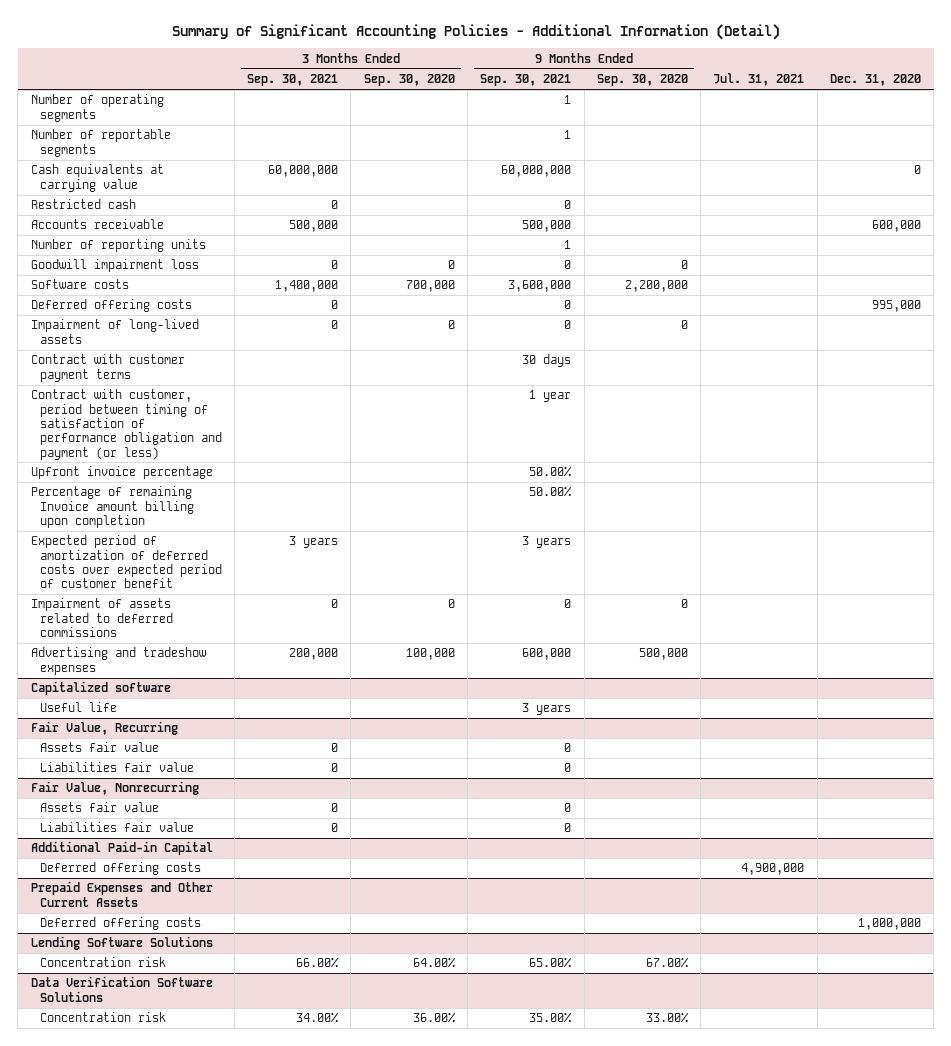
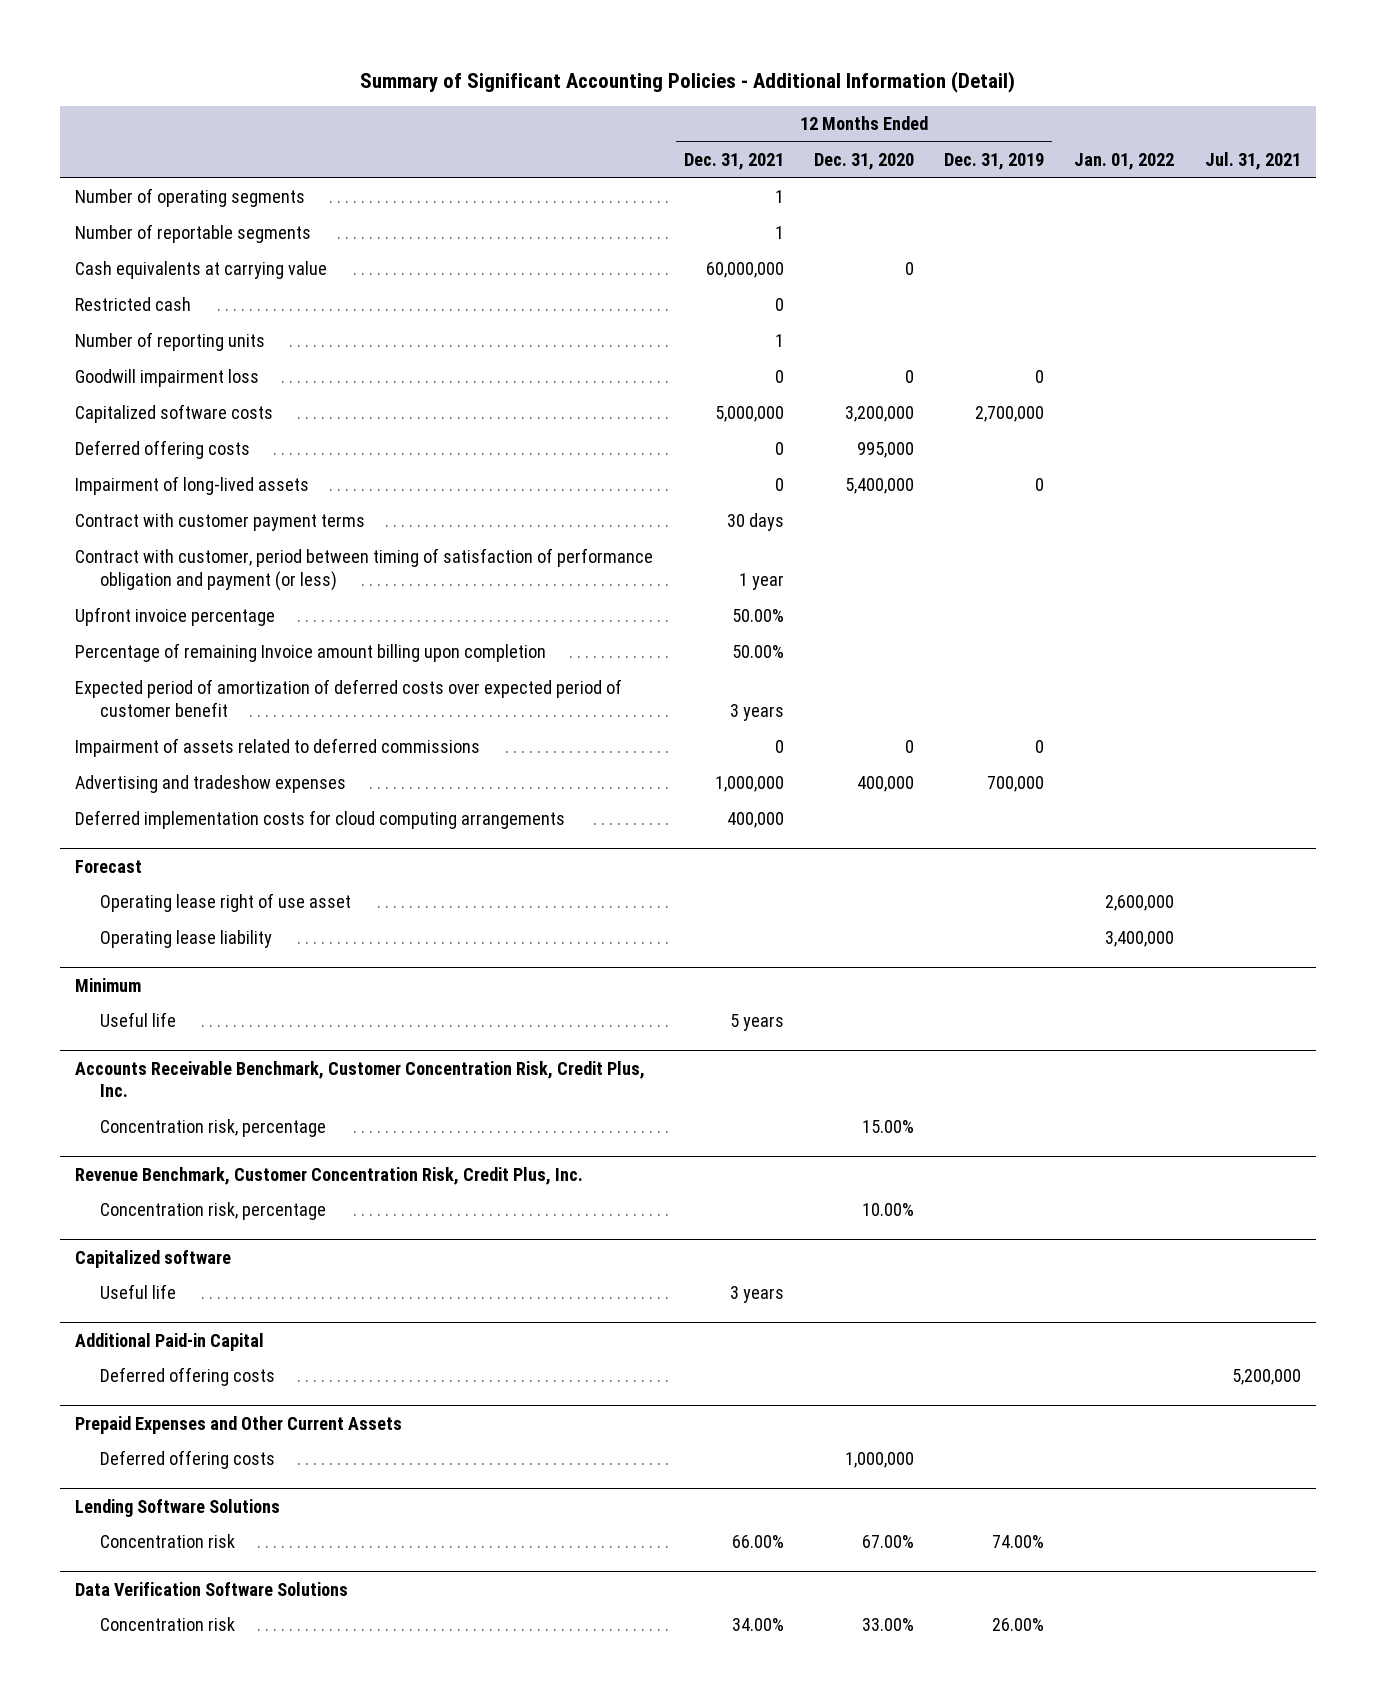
- | 3 Months Ended Sep. 30, 2021 | 3 Months Ended Sep. 30, 2020 | 9 Months Ended Sep. 30, 2021 | 9 Months Ended Sep. 30, 2020 | Jul. 31, 2021 | Dec. 31, 2020
+ | 12 Months Ended Dec. 31, 2021 | 12 Months Ended Dec. 31, 2020 | 12 Months Ended Dec. 31, 2019 | Jan. 01, 2022 | Jul. 31, 2021
- Accounts receivable | 500,000 | | 500,000 | | | 600,000
- Software costs | 1,400,000 | 700,000 | 3,600,000 | 2,200,000 | |
+ Capitalized software costs | 5,000,000 | 3,200,000 | 2,700,000 | |
+ Deferred implementation costs for cloud computing arrangements | 400,000 | | | |
+ Forecast
+ Operating lease right of use asset | | | | 2,600,000 |
+ Operating lease liability | | | | 3,400,000 |
+ Minimum
+ Useful life | 5 years | | | |
+ Accounts Receivable Benchmark, Customer Concentration Risk, Credit Plus, Inc.
+ Concentration risk, percentage | | 15.00% | | |
+ Revenue Benchmark, Customer Concentration Risk, Credit Plus, Inc.
+ Concentration risk, percentage | | 10.00% | | |
- Fair Value, Recurring
- Assets fair value | 0 | | 0 | | |
- Liabilities fair value | 0 | | 0 | | |
- Fair Value, Nonrecurring
- Assets fair value | 0 | | 0 | | |
- Liabilities fair value | 0 | | 0 | | |
@ Additional Paid-in Capital
- Deferred offering costs | | | | | 4,900,000 |
+ Deferred offering costs | | | | | 5,200,000

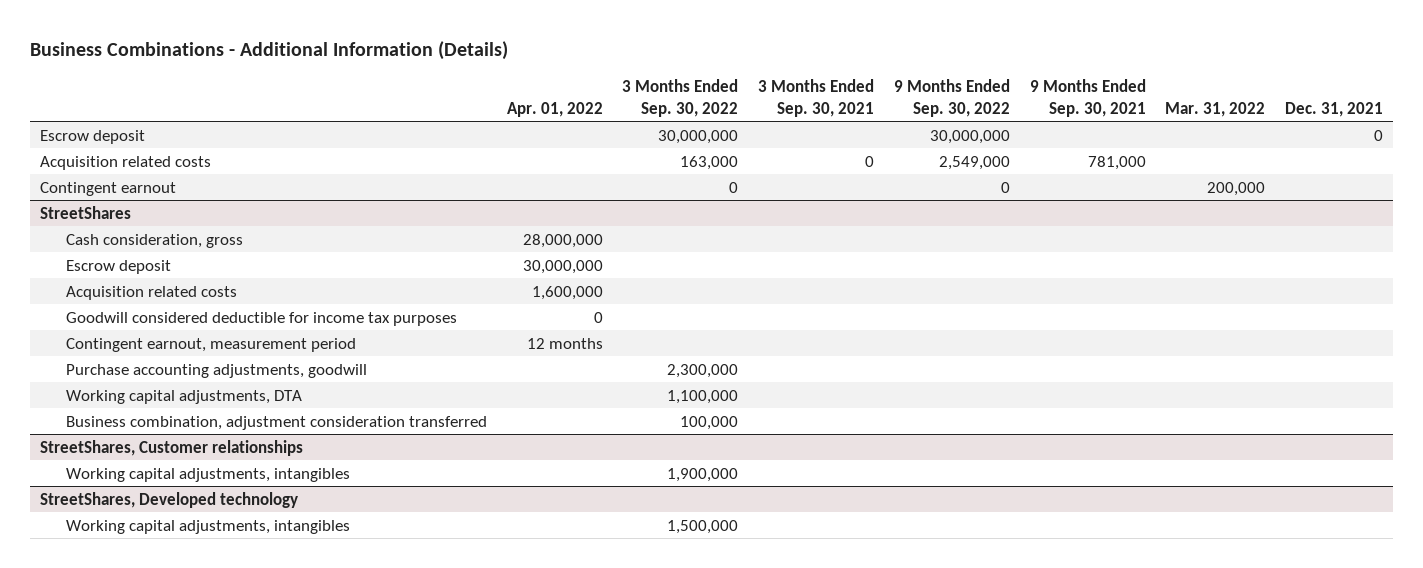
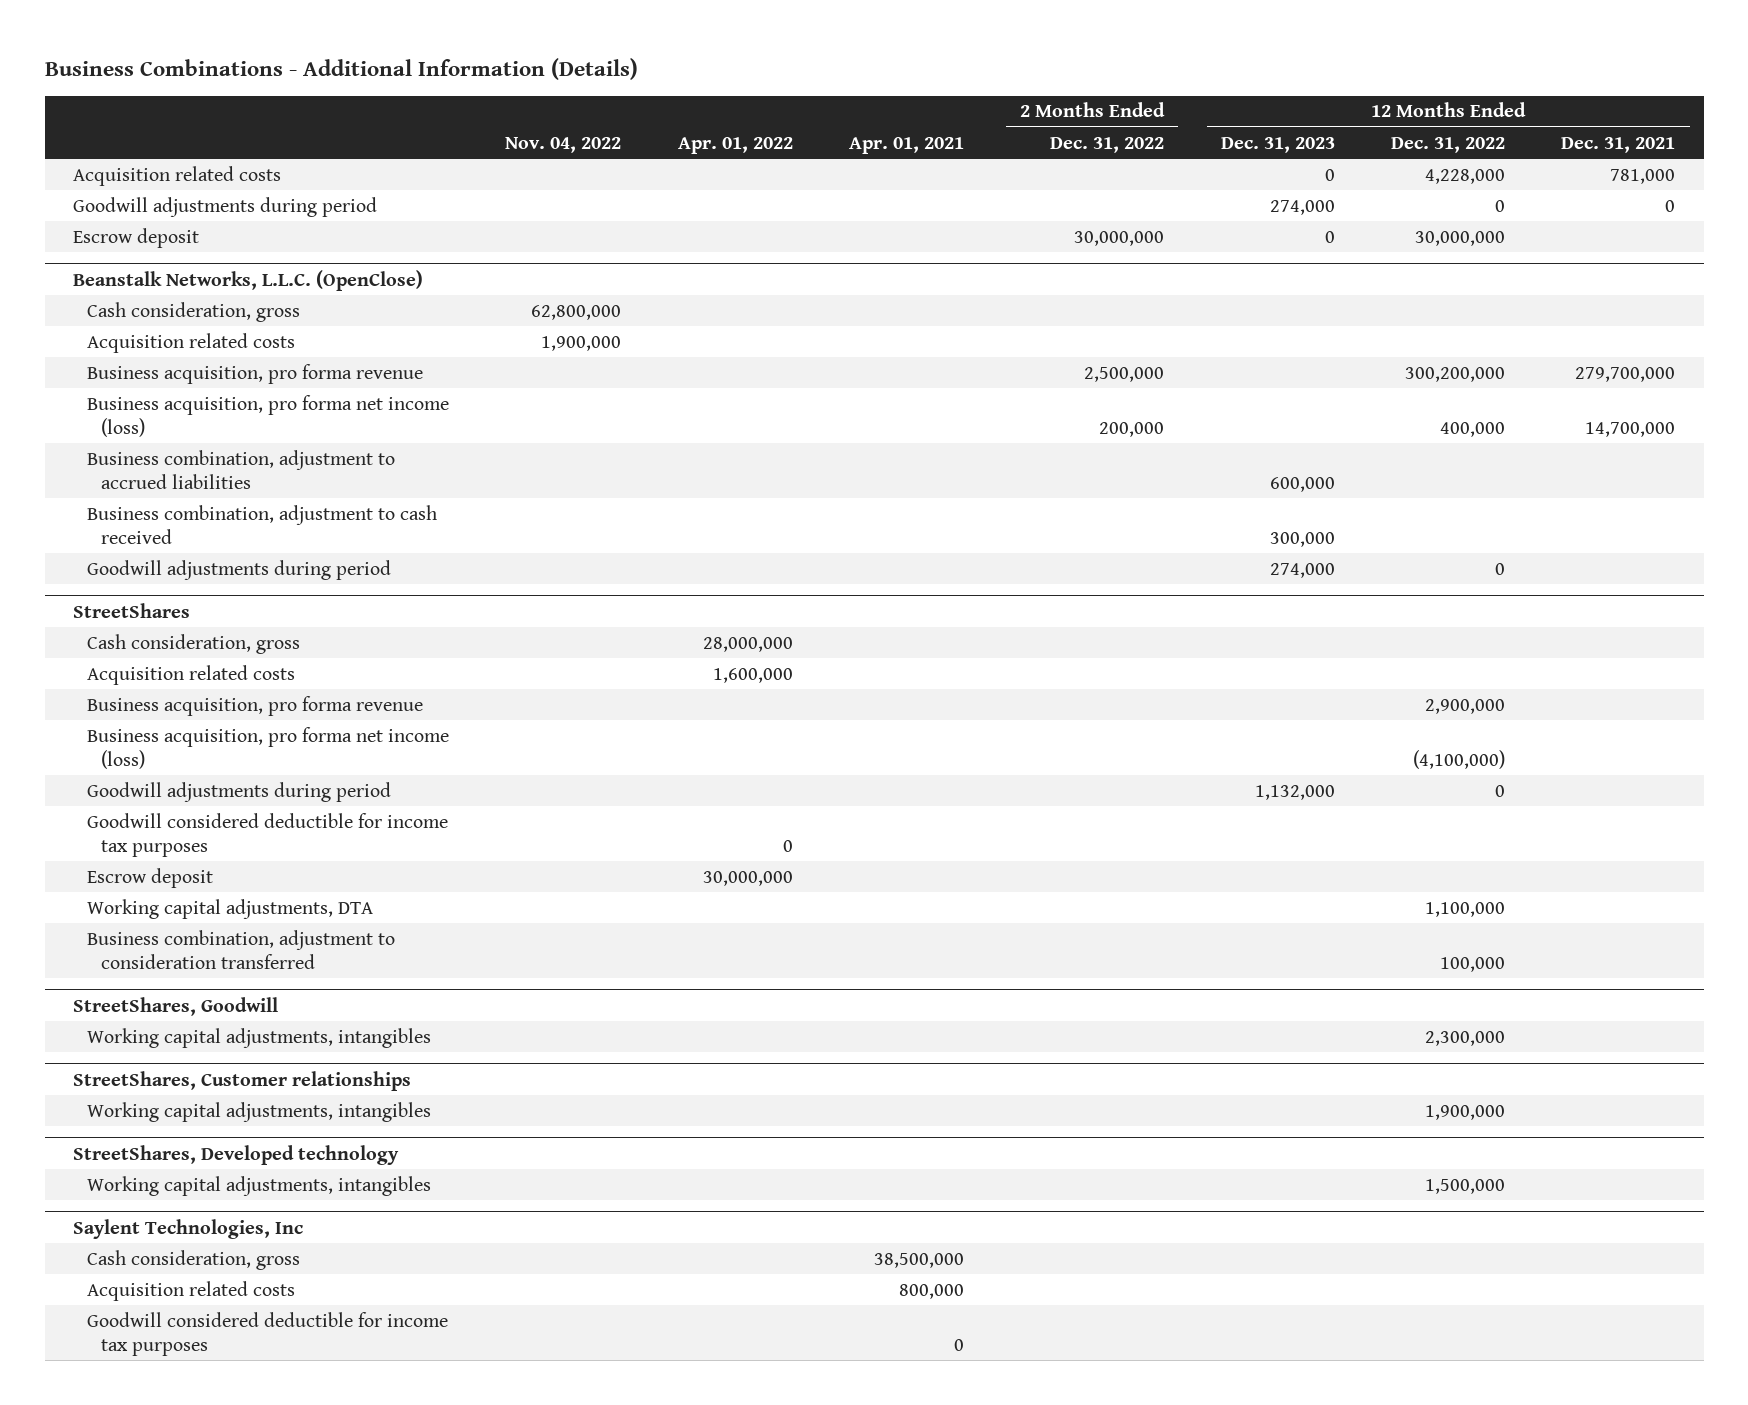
- | Apr. 01, 2022 | 3 Months Ended Sep. 30, 2022 | 3 Months Ended Sep. 30, 2021 | 9 Months Ended Sep. 30, 2022 | 9 Months Ended Sep. 30, 2021 | Mar. 31, 2022 | Dec. 31, 2021
+ | Nov. 04, 2022 | Apr. 01, 2022 | Apr. 01, 2021 | 2 Months Ended Dec. 31, 2022 | 12 Months Ended Dec. 31, 2023 | 12 Months Ended Dec. 31, 2022 | 12 Months Ended Dec. 31, 2021
- Contingent earnout | | 0 | | 0 | | 200,000 |
+ Goodwill adjustments during period | | | | | 274,000 | 0 | 0
moved down: Escrow deposit | | | | 30,000,000 | 0 | 30,000,000 |
+ Beanstalk Networks, L.L.C. (OpenClose)
+ Cash consideration, gross | 62,800,000 | | | | | |
+ Acquisition related costs | 1,900,000 | | | | | |
+ Business acquisition, pro forma revenue | | | | 2,500,000 | | 300,200,000 | 279,700,000
+ Business acquisition, pro forma net income (loss) | | | | 200,000 | | 400,000 | 14,700,000
+ Business combination, adjustment to accrued liabilities | | | | | 600,000 | |
+ Business combination, adjustment to cash received | | | | | 300,000 | |
+ Goodwill adjustments during period | | | | | 274,000 | 0 |
@ StreetShares
+ Business acquisition, pro forma revenue | | | | | | 2,900,000 |
+ Business acquisition, pro forma net income (loss) | | | | | | (4,100,000) |
+ Goodwill adjustments during period | | | | | 1,132,000 | 0 |
- Contingent earnout, measurement period | 12 months | | | | | |
- Purchase accounting adjustments, goodwill | | 2,300,000 | | | | |
moved down: Escrow deposit | | 30,000,000 | | | | |
- Business combination, adjustment consideration transferred | | 100,000 | | | | |
+ Business combination, adjustment to consideration transferred | | | | | | 100,000 |
+ StreetShares, Goodwill
+ Working capital adjustments, intangibles | | | | | | 2,300,000 |
+ Saylent Technologies, Inc
+ Cash consideration, gross | | | 38,500,000 | | | |
+ Acquisition related costs | | | 800,000 | | | |
+ Goodwill considered deductible for income tax purposes | | | 0 | | | |

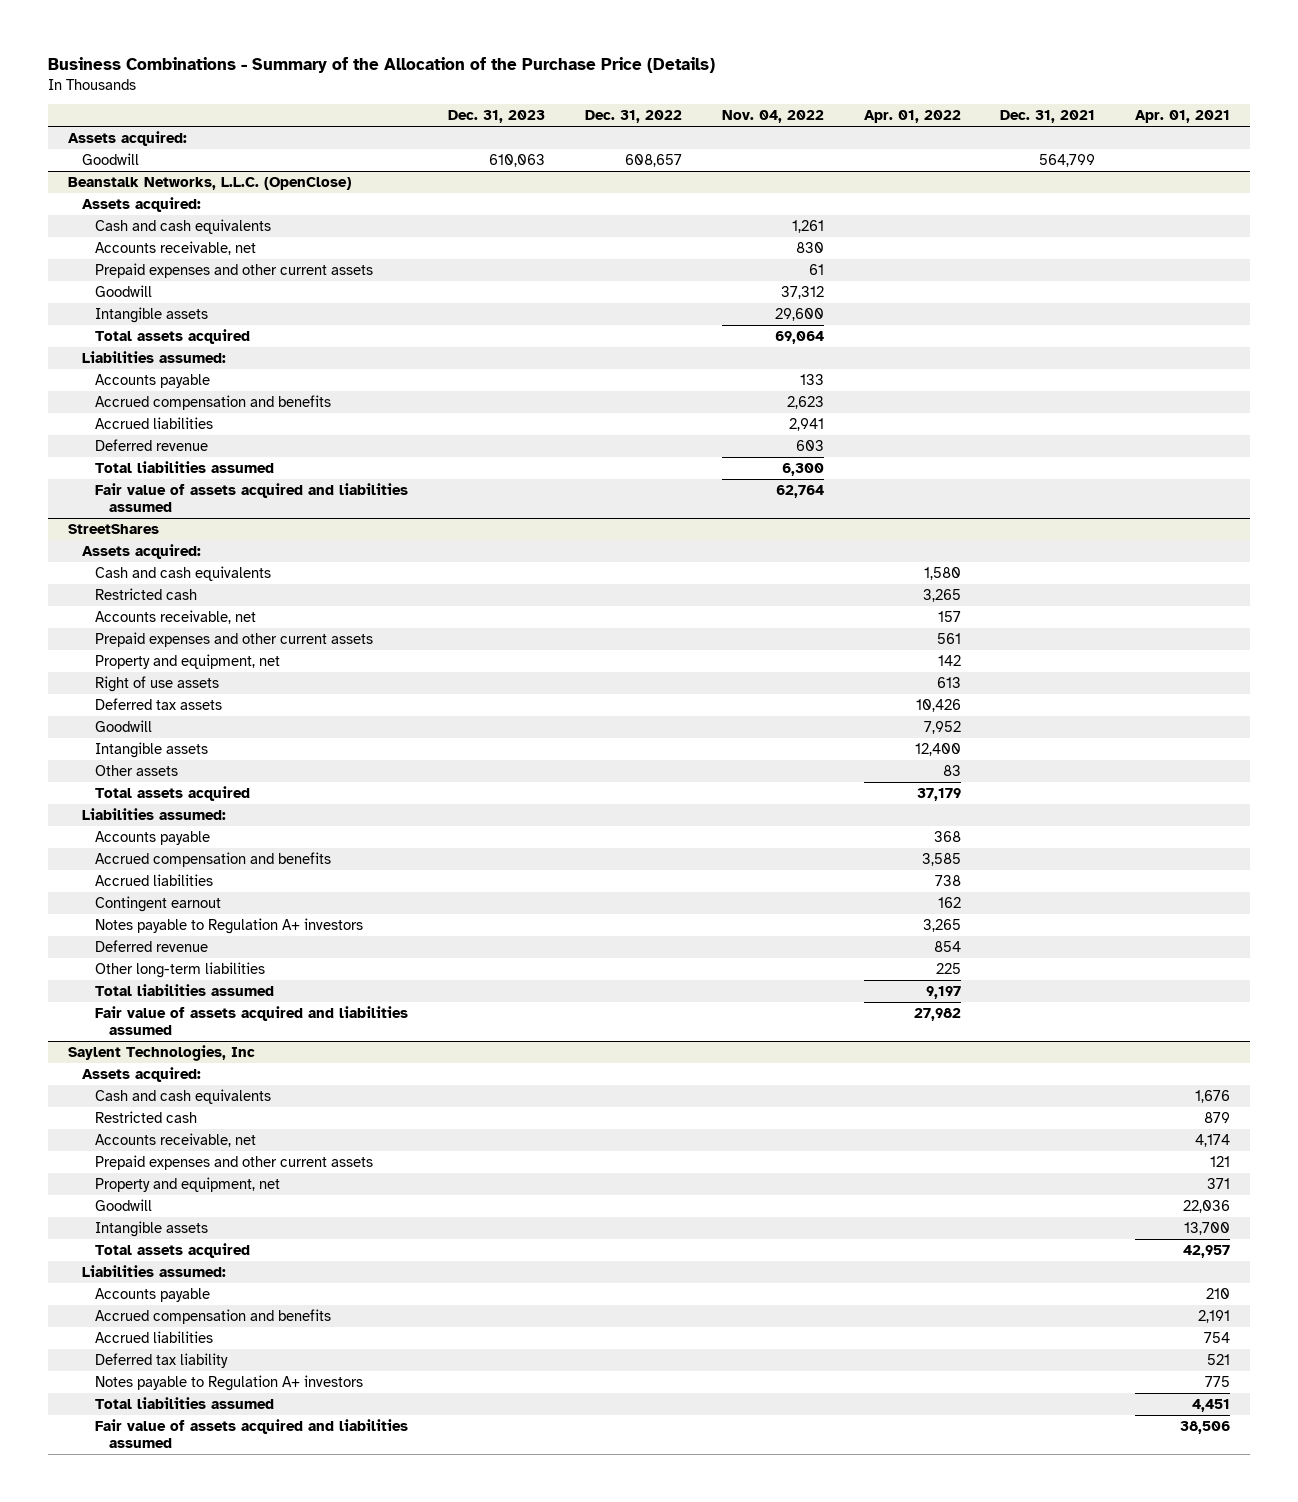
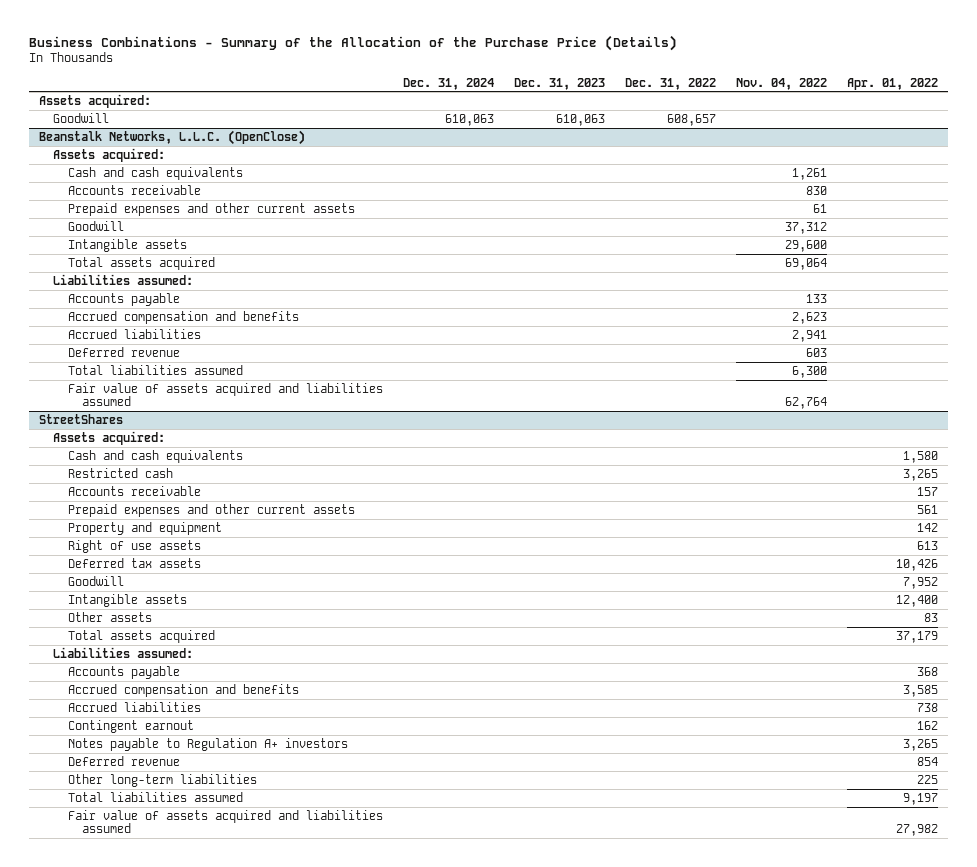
- | Dec. 31, 2023 | Dec. 31, 2022 | Nov. 04, 2022 | Apr. 01, 2022 | Dec. 31, 2021 | Apr. 01, 2021
+ | Dec. 31, 2024 | Dec. 31, 2023 | Dec. 31, 2022 | Nov. 04, 2022 | Apr. 01, 2022
@ Beanstalk Networks, L.L.C. (OpenClose)
- Accounts receivable, net | | | 830 | | |
+ Accounts receivable | | | | 830 |
@ StreetShares
- Accounts receivable, net | | | | 157 | |
+ Accounts receivable | | | | | 157
- Property and equipment, net | | | | 142 | |
+ Property and equipment | | | | | 142
- Saylent Technologies, Inc
- Assets acquired:
- Cash and cash equivalents | | | | | | 1,676
- Restricted cash | | | | | | 879
- Accounts receivable, net | | | | | | 4,174
- Prepaid expenses and other current assets | | | | | | 121
- Property and equipment, net | | | | | | 371
- Goodwill | | | | | | 22,036
- Intangible assets | | | | | | 13,700
- Total assets acquired | | | | | | 42,957
- Liabilities assumed:
- Accounts payable | | | | | | 210
- Accrued compensation and benefits | | | | | | 2,191
- Accrued liabilities | | | | | | 754
- Deferred tax liability | | | | | | 521
- Notes payable to Regulation A+ investors | | | | | | 775
- Total liabilities assumed | | | | | | 4,451
- Fair value of assets acquired and liabilities assumed | | | | | | 38,506

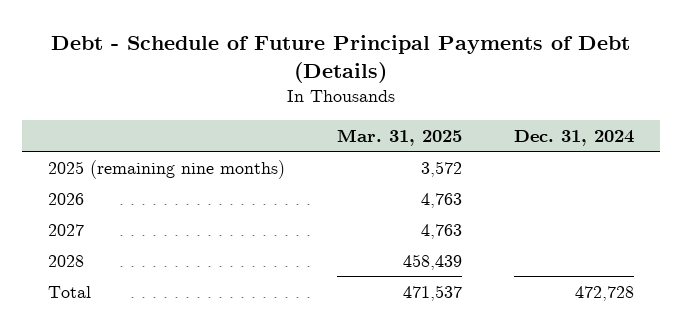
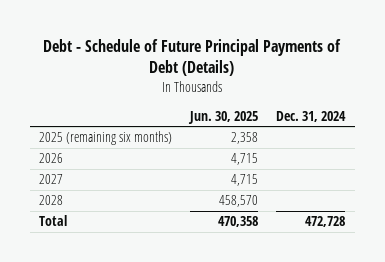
- | Mar. 31, 2025 | Dec. 31, 2024
+ | Jun. 30, 2025 | Dec. 31, 2024
- 2025 (remaining nine months) | 3,572 |
+ 2025 (remaining six months) | 2,358 |

